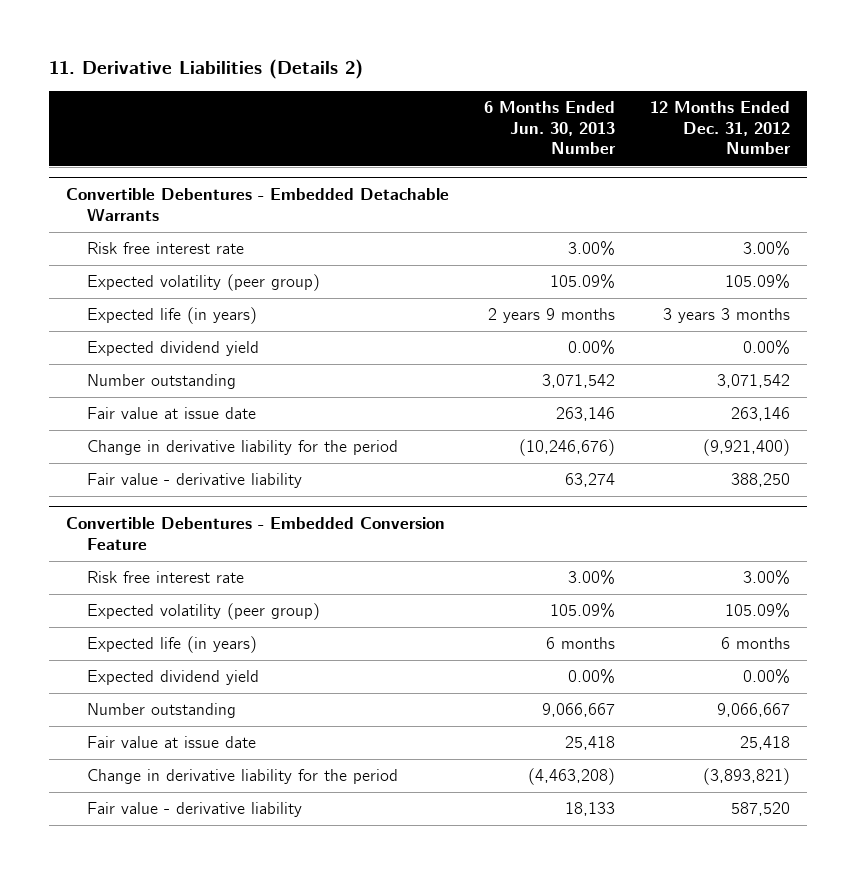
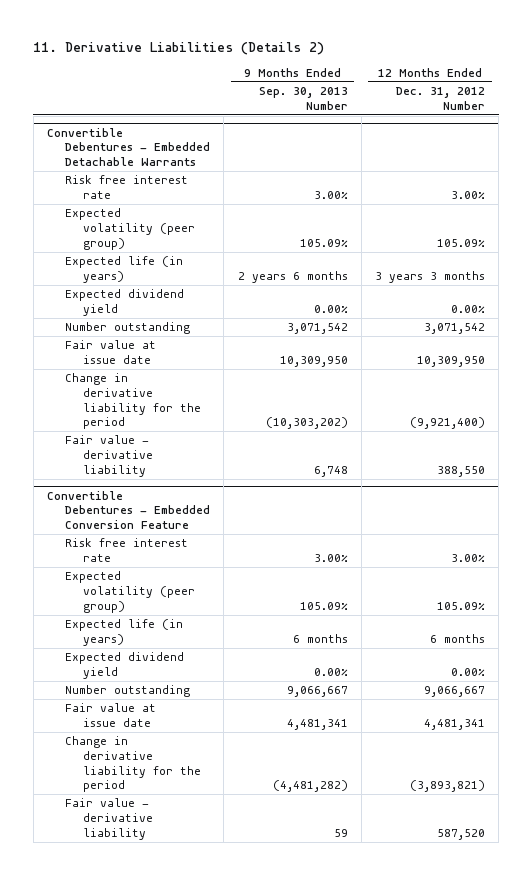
- | 6 Months Ended Jun. 30, 2013 Number | 12 Months Ended Dec. 31, 2012 Number
+ | 9 Months Ended Sep. 30, 2013 Number | 12 Months Ended Dec. 31, 2012 Number
@ Convertible Debentures - Embedded Detachable Warrants
- Fair value at issue date | 263,146 | 263,146
+ Fair value at issue date | 10,309,950 | 10,309,950
- Fair value - derivative liability | 63,274 | 388,250
+ Fair value - derivative liability | 6,748 | 388,550
@ Convertible Debentures - Embedded Conversion Feature
- Fair value at issue date | 25,418 | 25,418
+ Fair value at issue date | 4,481,341 | 4,481,341

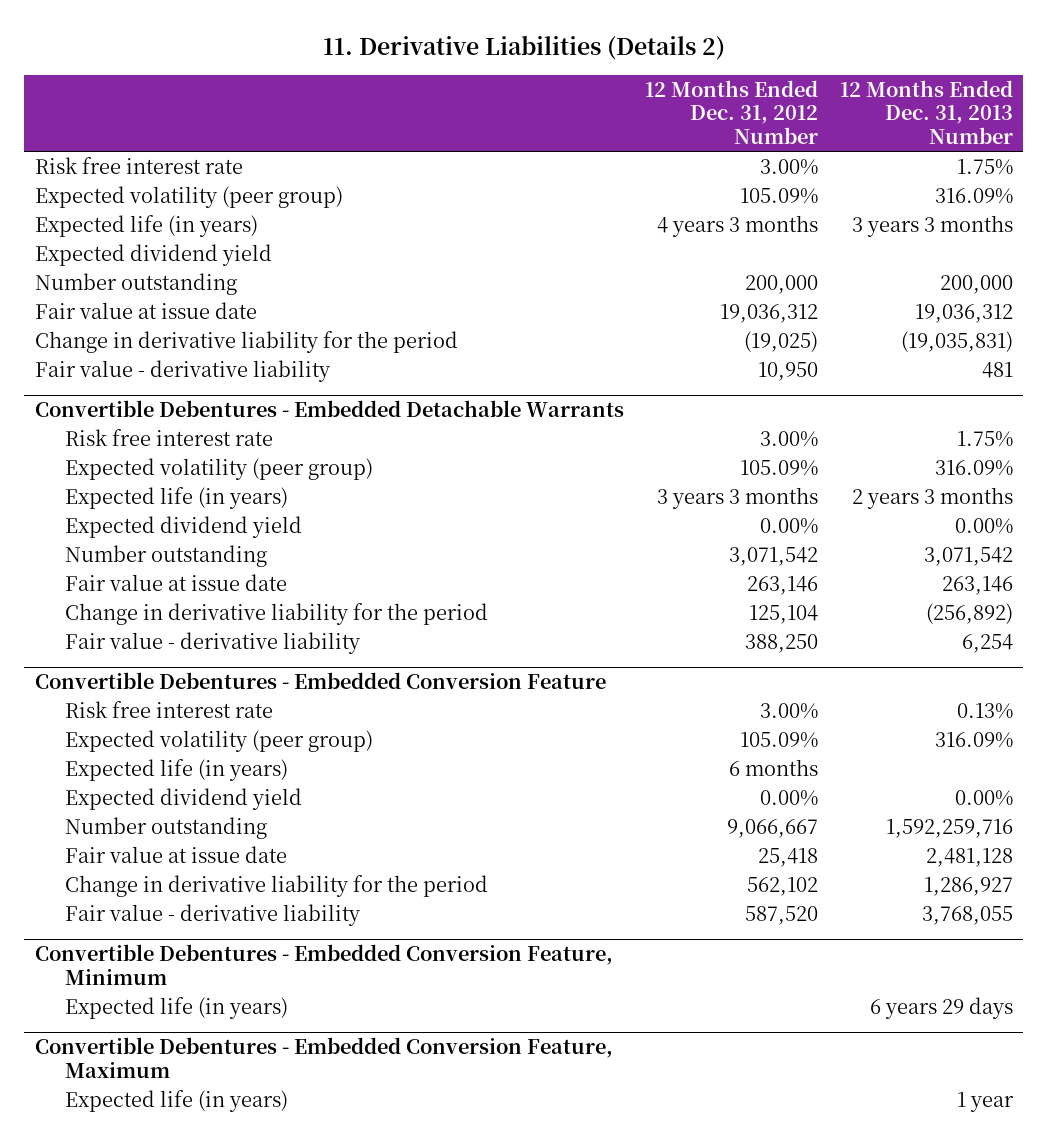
- | 9 Months Ended Sep. 30, 2013 Number | 12 Months Ended Dec. 31, 2012 Number
+ | 12 Months Ended Dec. 31, 2012 Number | 12 Months Ended Dec. 31, 2013 Number
+ Risk free interest rate | 3.00% | 1.75%
+ Expected volatility (peer group) | 105.09% | 316.09%
+ Expected life (in years) | 4 years 3 months | 3 years 3 months
+ Expected dividend yield
+ Number outstanding | 200,000 | 200,000
+ Fair value at issue date | 19,036,312 | 19,036,312
+ Change in derivative liability for the period | (19,025) | (19,035,831)
+ Fair value - derivative liability | 10,950 | 481
@ Convertible Debentures - Embedded Detachable Warrants
- Fair value at issue date | 10,309,950 | 10,309,950
- Change in derivative liability for the period | (10,303,202) | (9,921,400)
- Fair value - derivative liability | 6,748 | 388,550
+ Fair value at issue date | 263,146 | 263,146
+ Change in derivative liability for the period | 125,104 | (256,892)
+ Fair value - derivative liability | 388,250 | 6,254
@ Convertible Debentures - Embedded Conversion Feature
- Fair value at issue date | 4,481,341 | 4,481,341
- Change in derivative liability for the period | (4,481,282) | (3,893,821)
+ Fair value at issue date | 25,418 | 2,481,128
+ Change in derivative liability for the period | 562,102 | 1,286,927
+ Convertible Debentures - Embedded Conversion Feature, Minimum
+ Expected life (in years) | | 6 years 29 days
+ Convertible Debentures - Embedded Conversion Feature, Maximum
+ Expected life (in years) | | 1 year

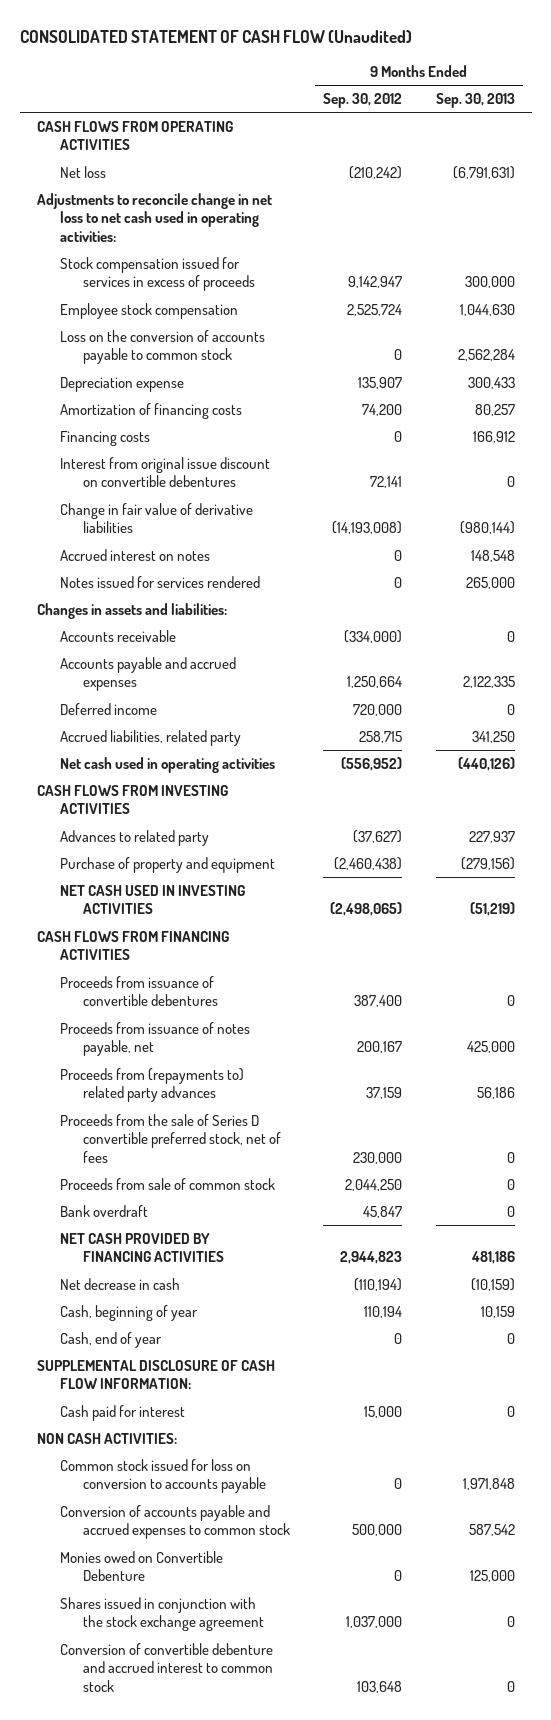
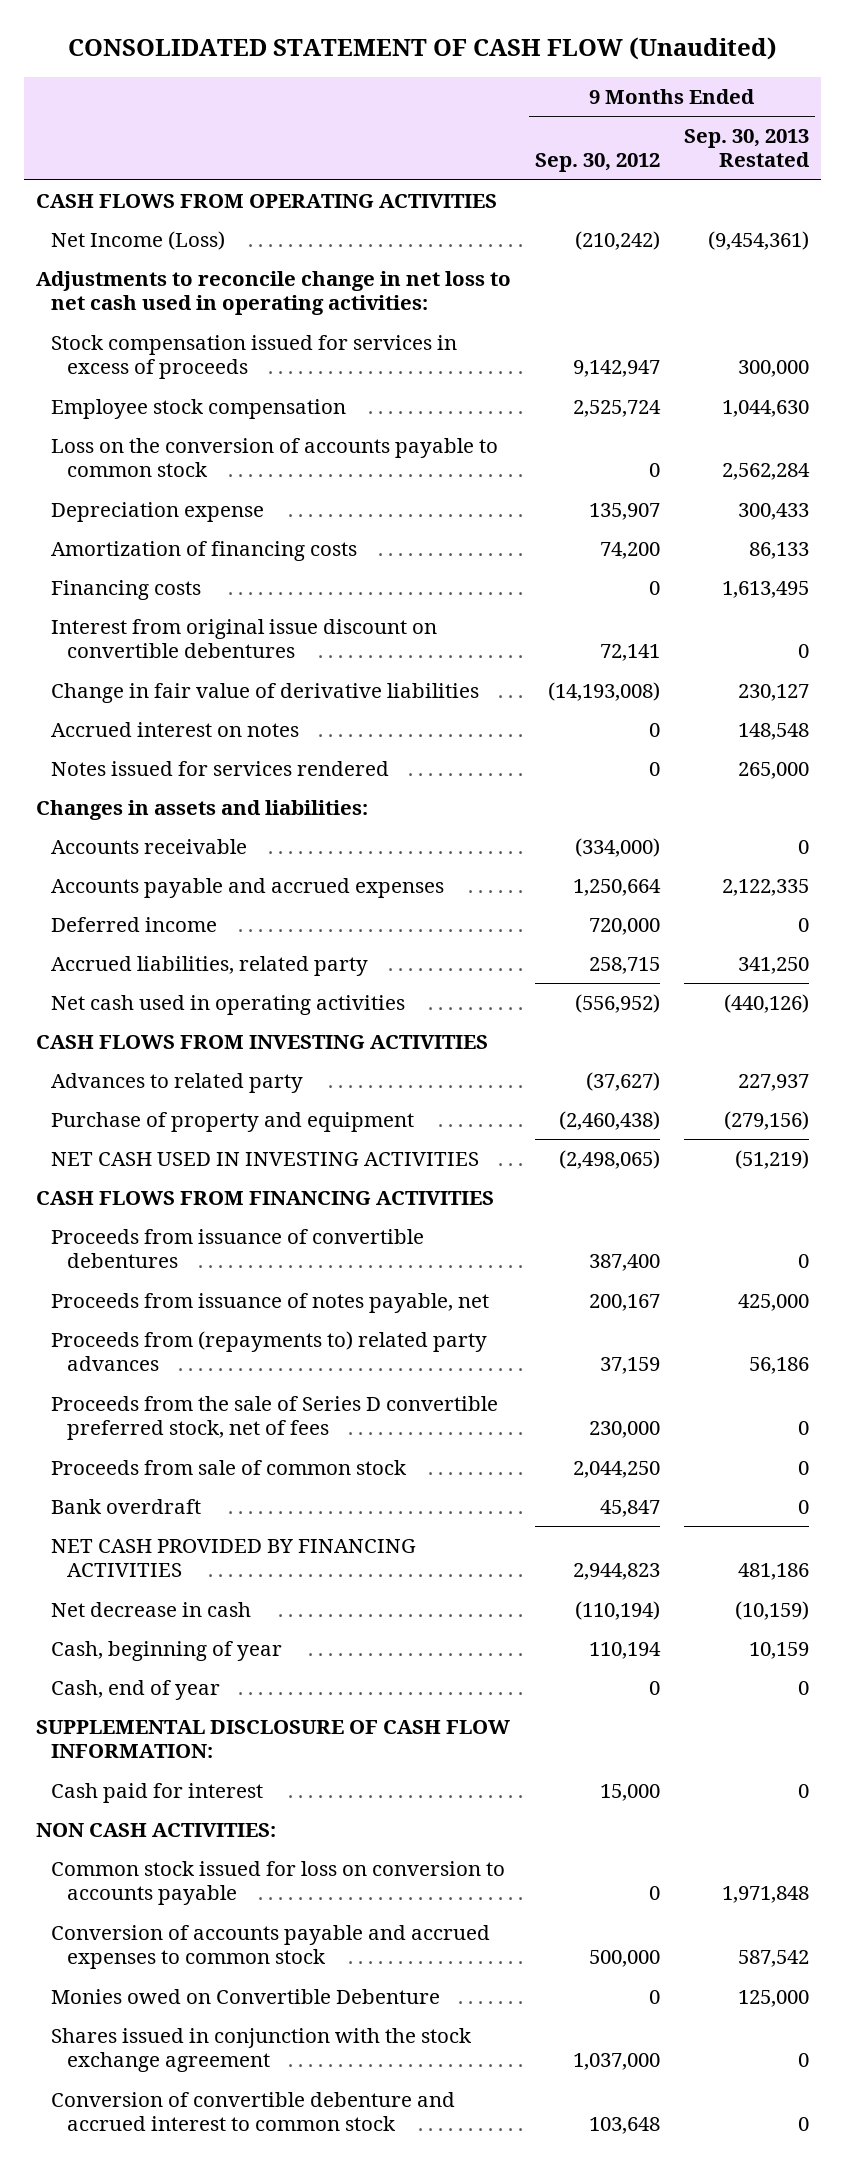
- | 9 Months Ended Sep. 30, 2012 | 9 Months Ended Sep. 30, 2013
+ | 9 Months Ended Sep. 30, 2012 | 9 Months Ended Sep. 30, 2013 Restated
- Net loss | (210,242) | (6,791,631)
+ Net Income (Loss) | (210,242) | (9,454,361)

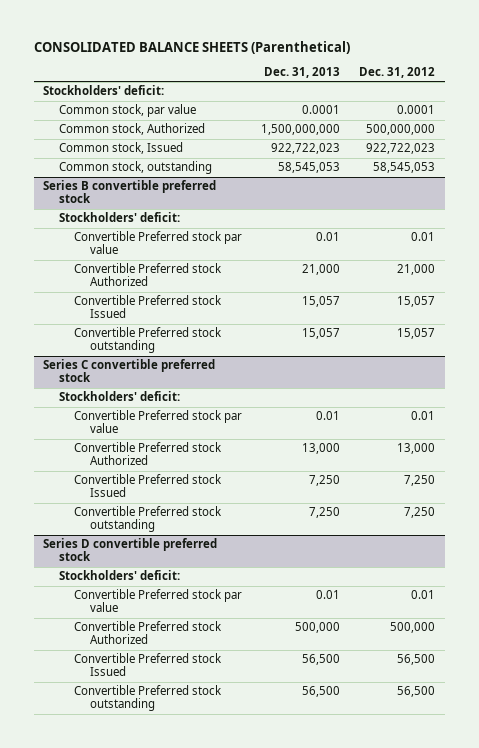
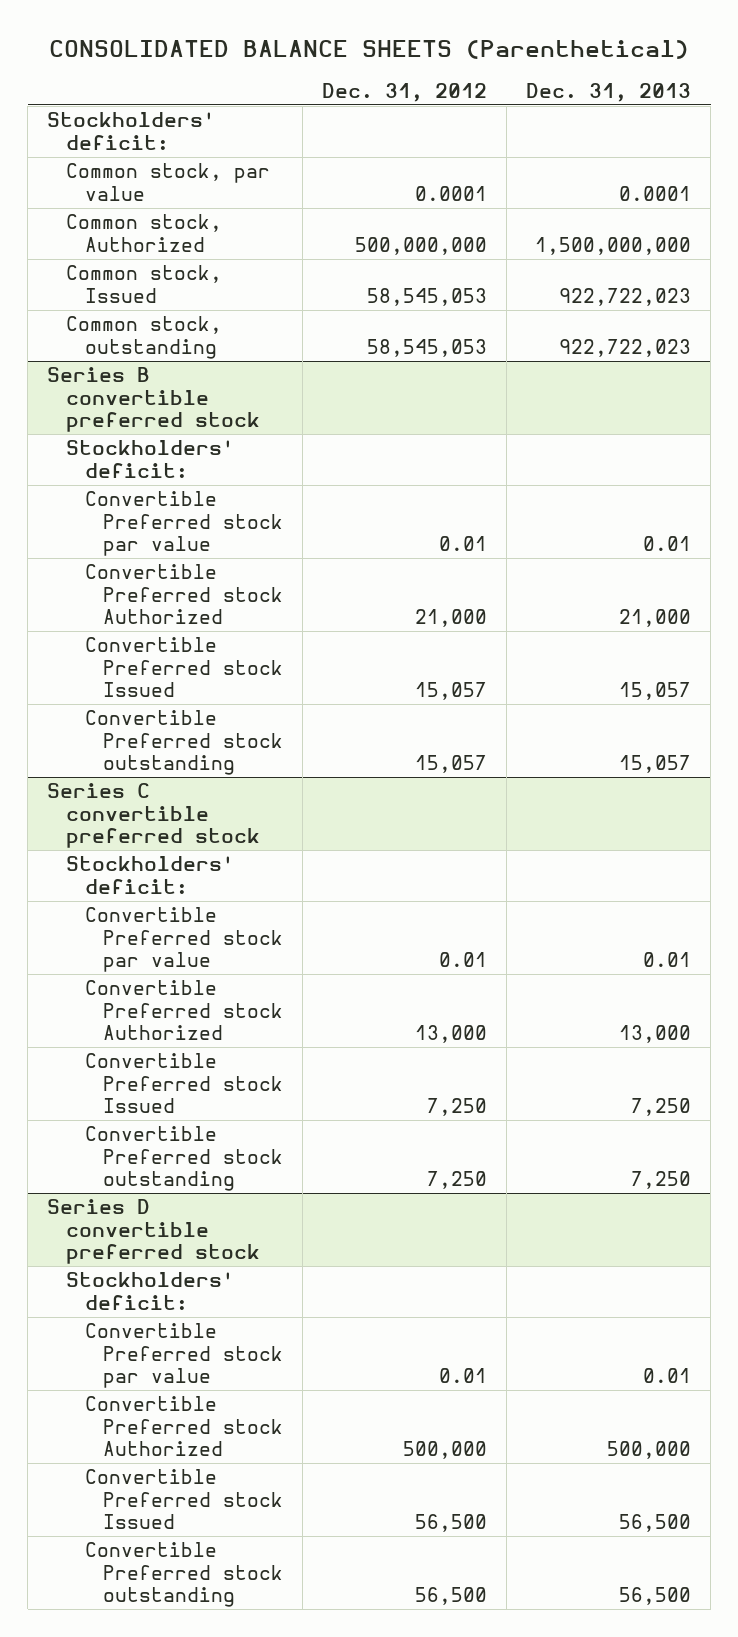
- | Dec. 31, 2013 | Dec. 31, 2012
+ | Dec. 31, 2012 | Dec. 31, 2013
- Common stock, Issued | 922,722,023 | 922,722,023
- Common stock, outstanding | 58,545,053 | 58,545,053
+ Common stock, Issued | 58,545,053 | 922,722,023
+ Common stock, outstanding | 58,545,053 | 922,722,023

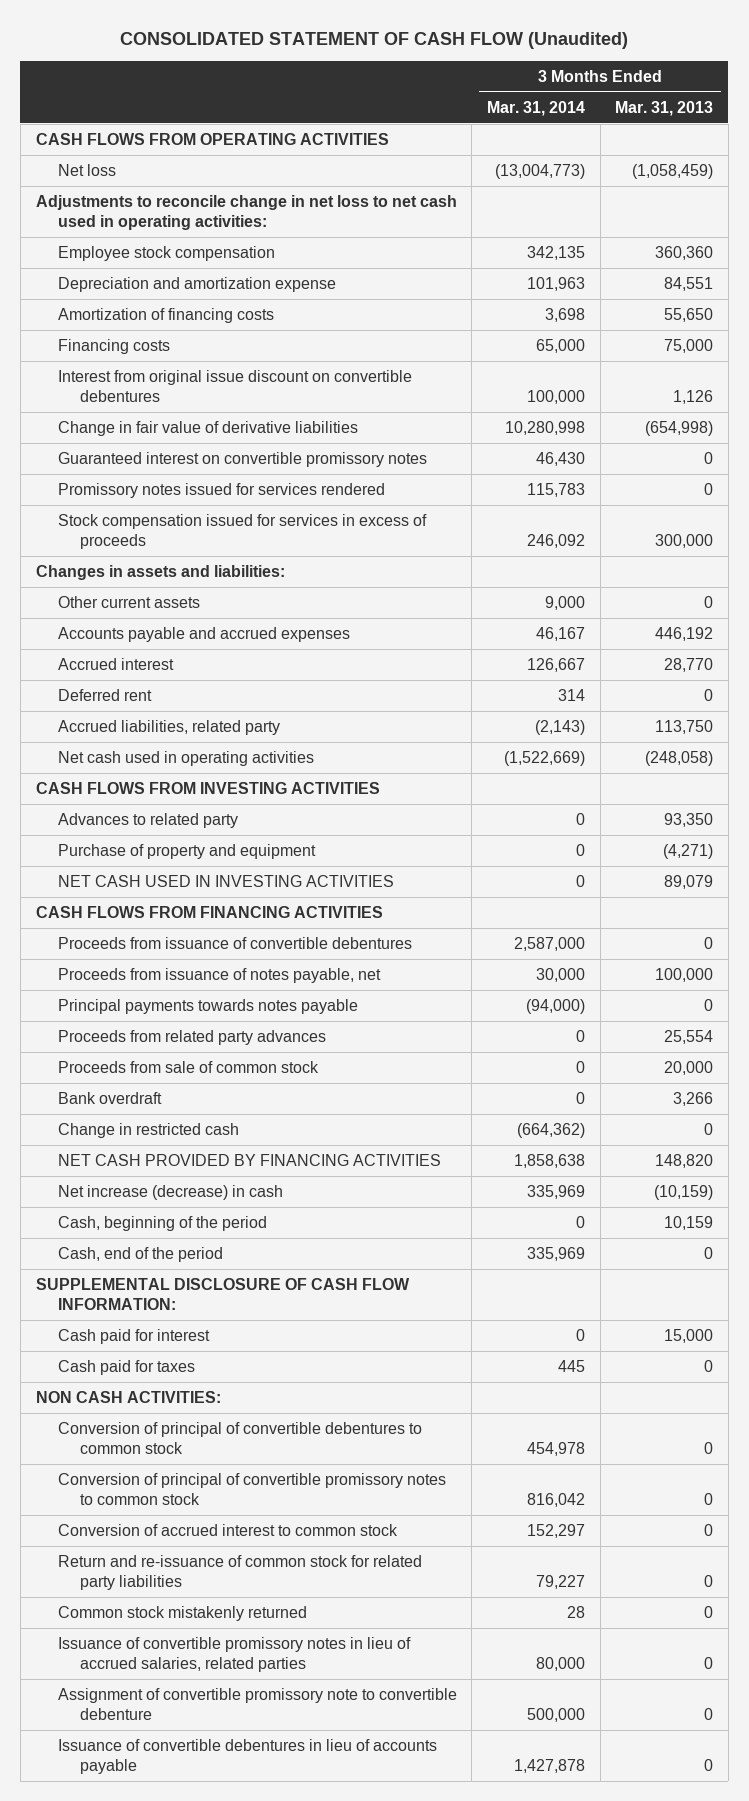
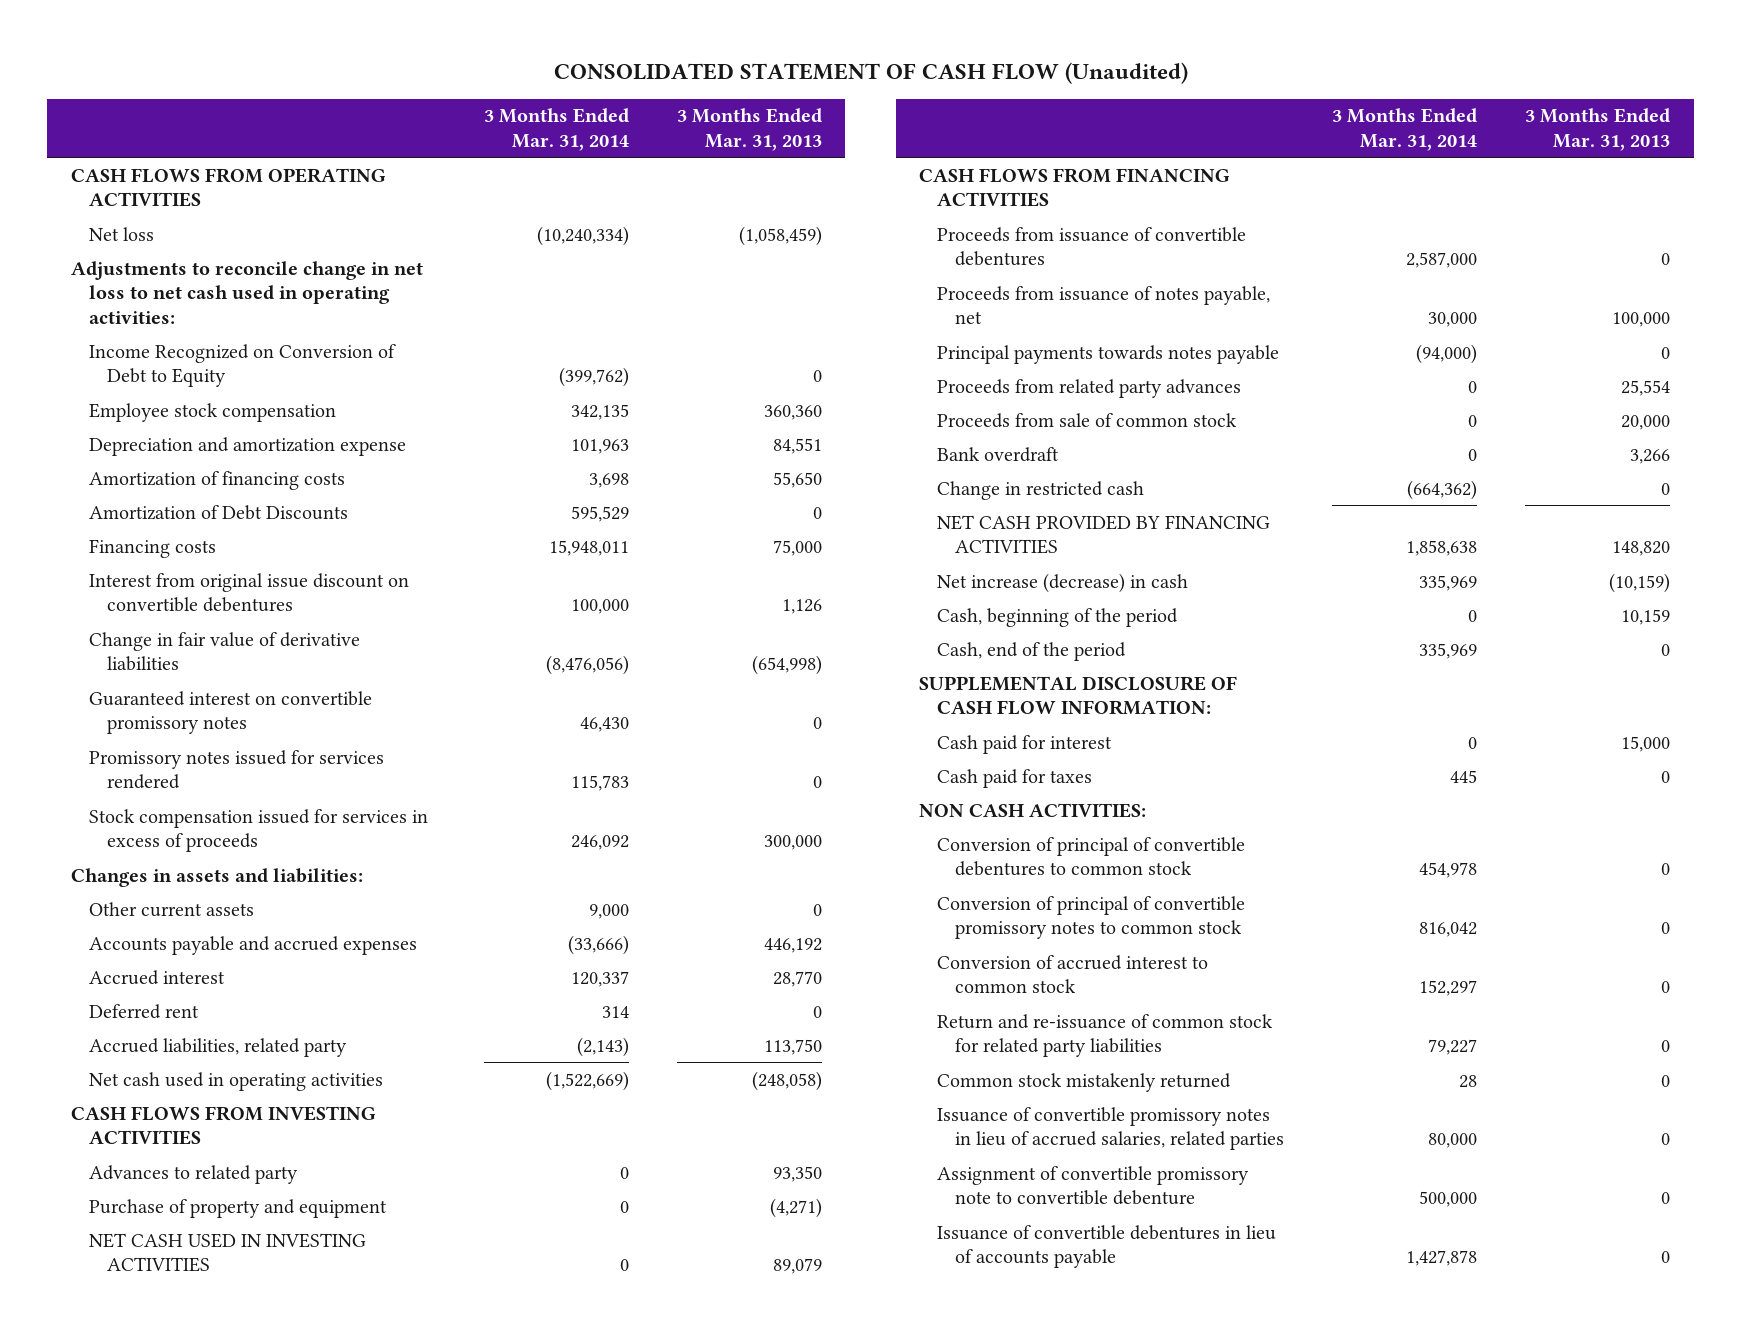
- Net loss | (13,004,773) | (1,058,459)
+ Net loss | (10,240,334) | (1,058,459)
+ Income Recognized on Conversion of Debt to Equity | (399,762) | 0
- Financing costs | 65,000 | 75,000
+ Amortization of Debt Discounts | 595,529 | 0
+ Financing costs | 15,948,011 | 75,000
- Change in fair value of derivative liabilities | 10,280,998 | (654,998)
+ Change in fair value of derivative liabilities | (8,476,056) | (654,998)
- Accounts payable and accrued expenses | 46,167 | 446,192
- Accrued interest | 126,667 | 28,770
+ Accounts payable and accrued expenses | (33,666) | 446,192
+ Accrued interest | 120,337 | 28,770

